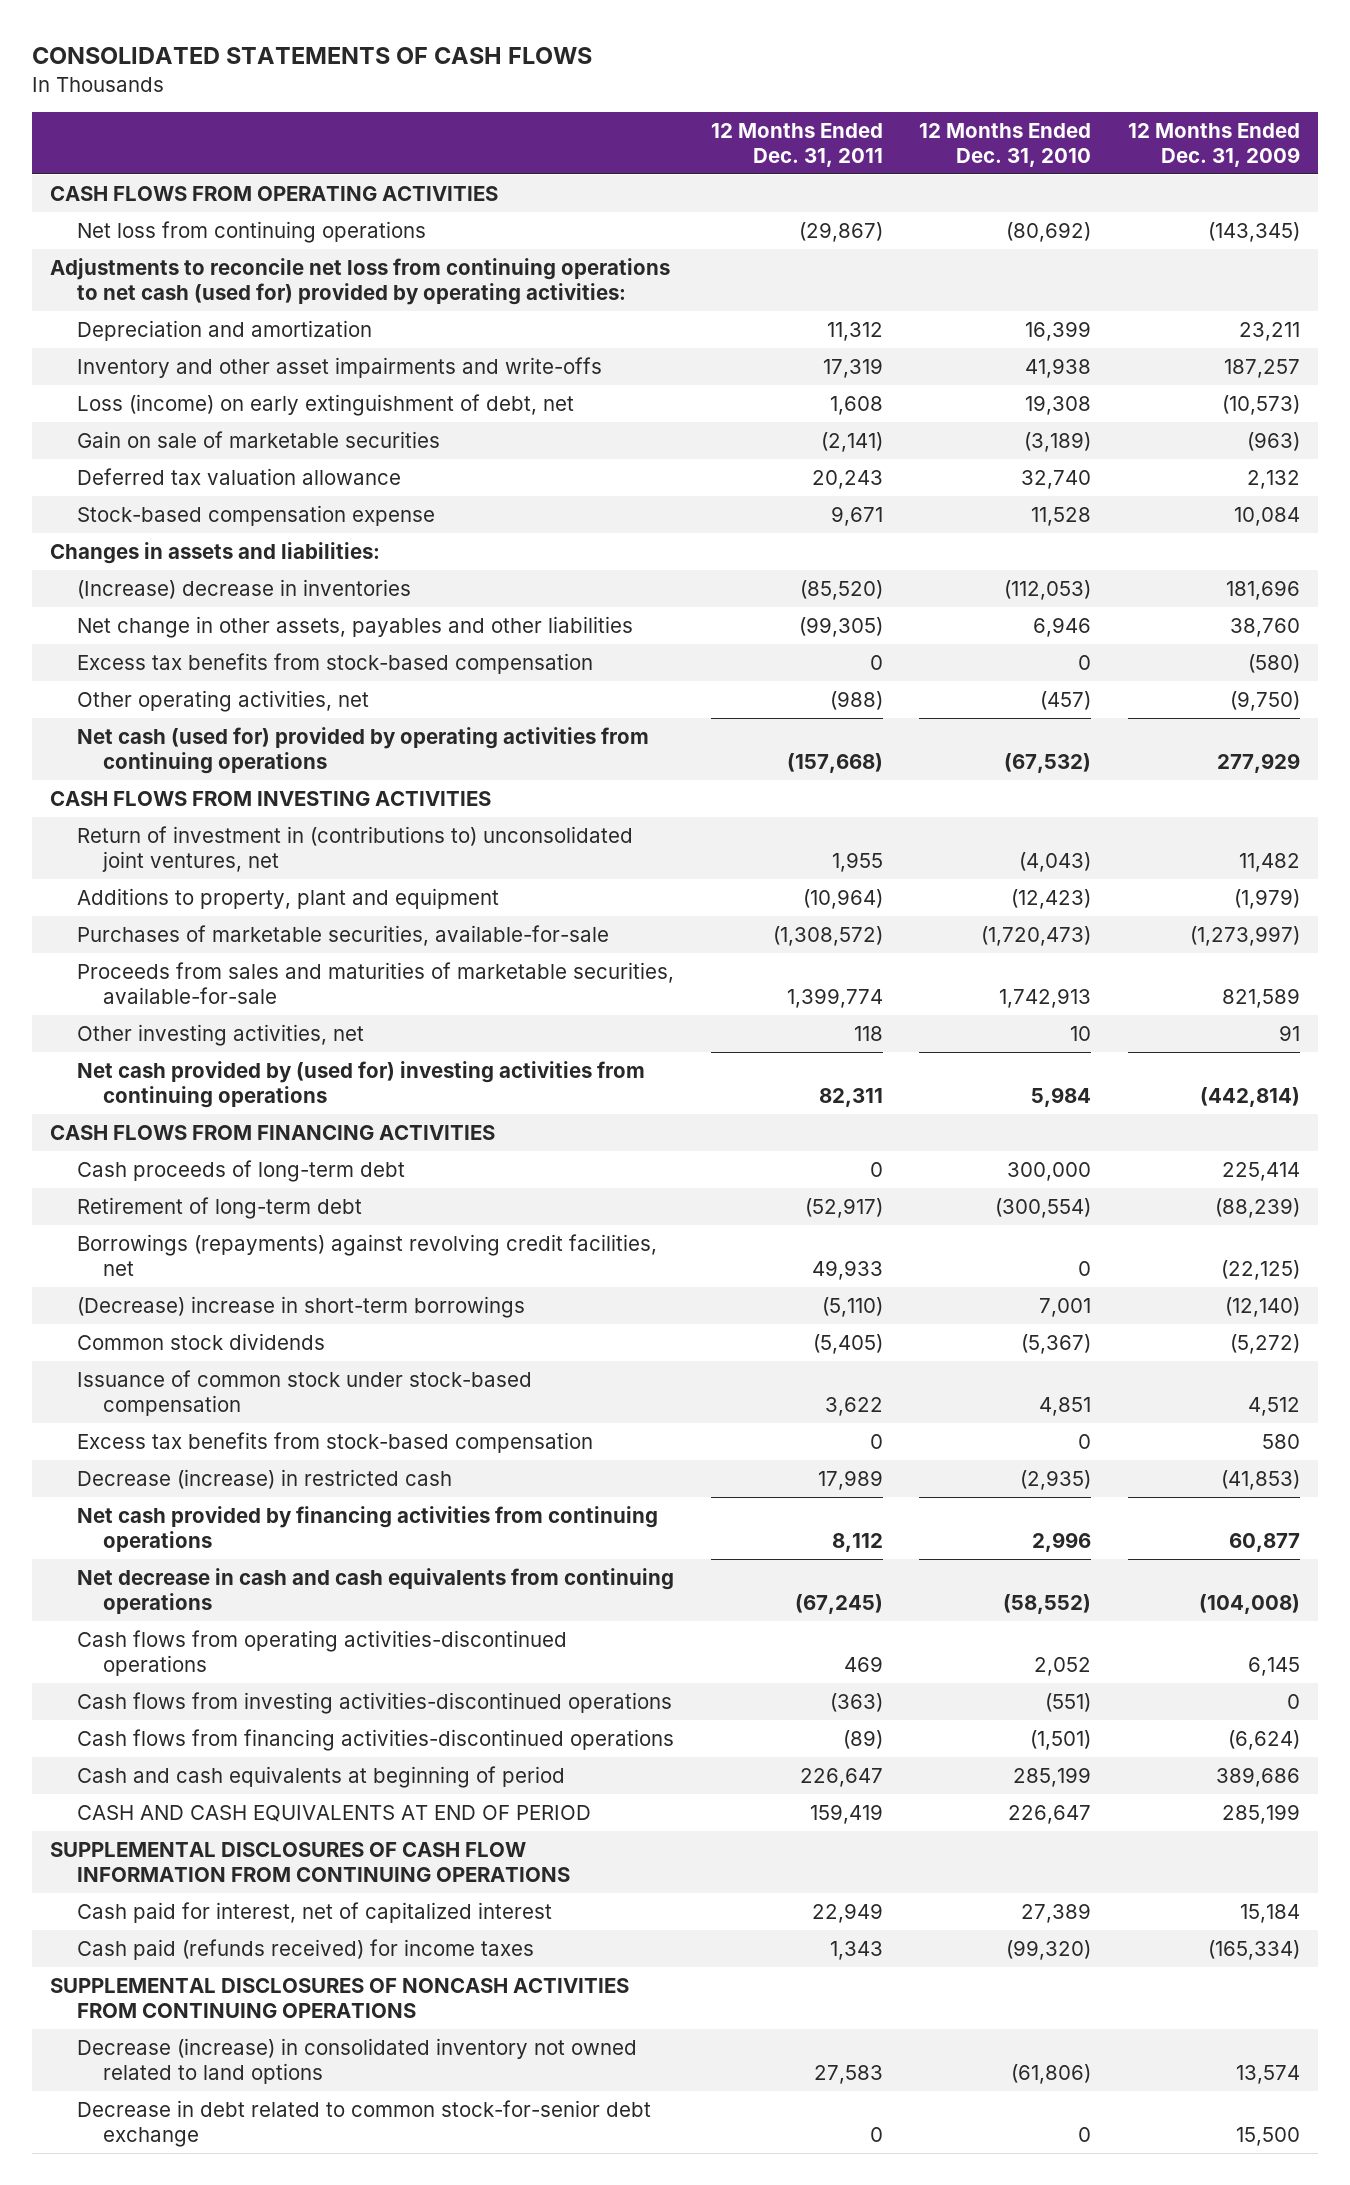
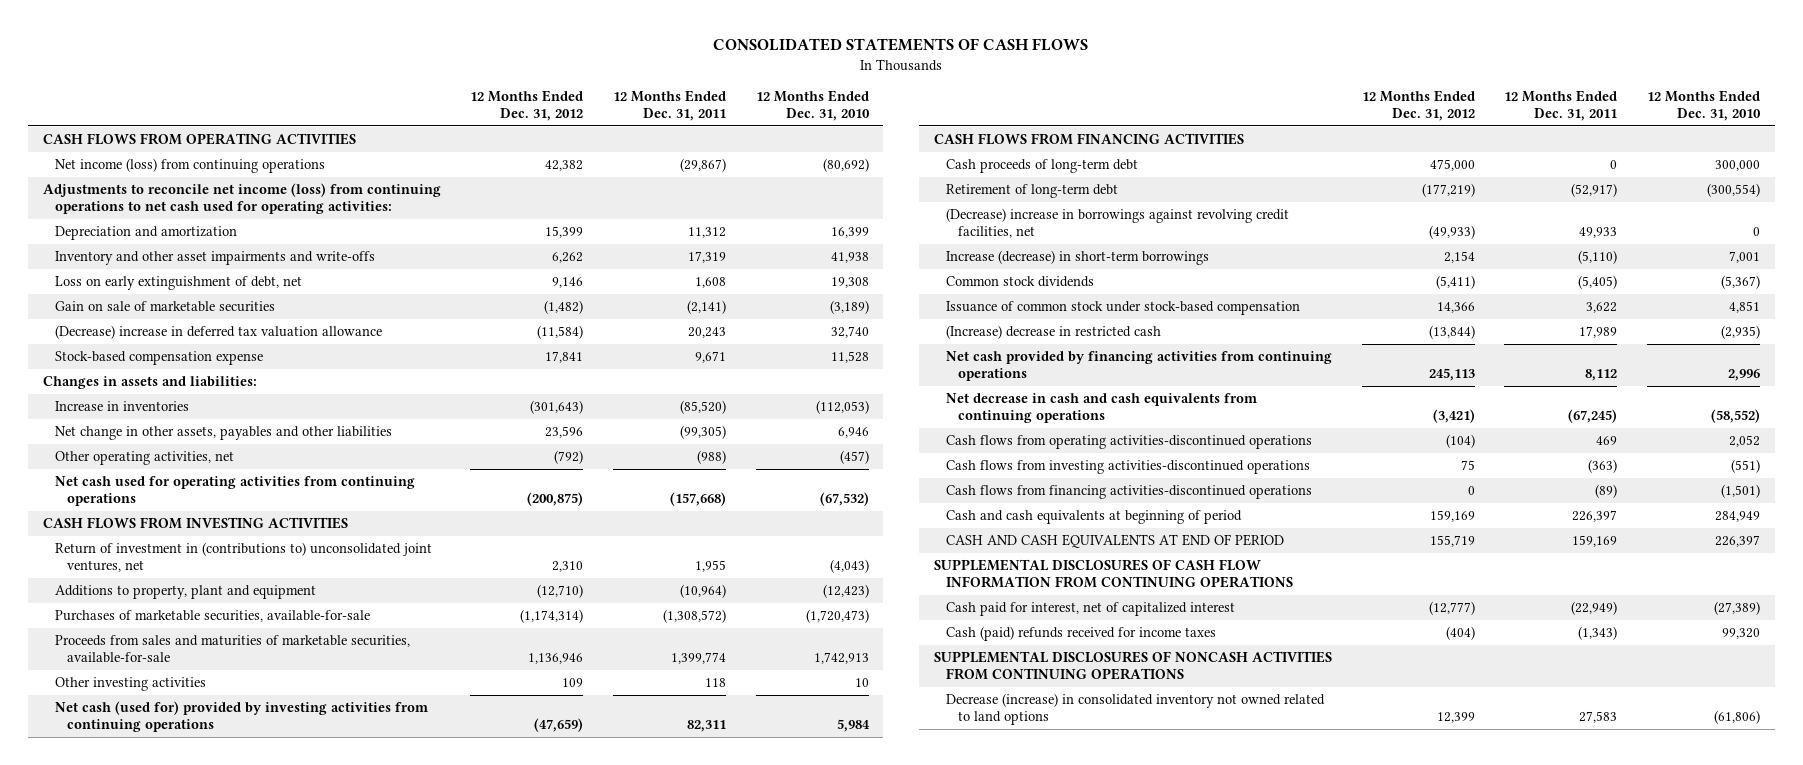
- | 12 Months Ended Dec. 31, 2011 | 12 Months Ended Dec. 31, 2010 | 12 Months Ended Dec. 31, 2009
+ | 12 Months Ended Dec. 31, 2012 | 12 Months Ended Dec. 31, 2011 | 12 Months Ended Dec. 31, 2010
- Net loss from continuing operations | (29,867) | (80,692) | (143,345)
- Adjustments to reconcile net loss from continuing operations to net cash (used for) provided by operating activities:
+ Net income (loss) from continuing operations | 42,382 | (29,867) | (80,692)
+ Adjustments to reconcile net income (loss) from continuing operations to net cash used for operating activities:
- Loss (income) on early extinguishment of debt, net | 1,608 | 19,308 | (10,573)
+ Loss on early extinguishment of debt, net | 9,146 | 1,608 | 19,308
- Deferred tax valuation allowance | 20,243 | 32,740 | 2,132
+ (Decrease) increase in deferred tax valuation allowance | (11,584) | 20,243 | 32,740
- (Increase) decrease in inventories | (85,520) | (112,053) | 181,696
+ Increase in inventories | (301,643) | (85,520) | (112,053)
- Excess tax benefits from stock-based compensation | 0 | 0 | (580)
- Net cash (used for) provided by operating activities from continuing operations | (157,668) | (67,532) | 277,929
+ Net cash used for operating activities from continuing operations | (200,875) | (157,668) | (67,532)
- Other investing activities, net | 118 | 10 | 91
- Net cash provided by (used for) investing activities from continuing operations | 82,311 | 5,984 | (442,814)
+ Other investing activities | 109 | 118 | 10
+ Net cash (used for) provided by investing activities from continuing operations | (47,659) | 82,311 | 5,984
- Borrowings (repayments) against revolving credit facilities, net | 49,933 | 0 | (22,125)
- (Decrease) increase in short-term borrowings | (5,110) | 7,001 | (12,140)
+ (Decrease) increase in borrowings against revolving credit facilities, net | (49,933) | 49,933 | 0
+ Increase (decrease) in short-term borrowings | 2,154 | (5,110) | 7,001
- Excess tax benefits from stock-based compensation | 0 | 0 | 580
- Decrease (increase) in restricted cash | 17,989 | (2,935) | (41,853)
+ (Increase) decrease in restricted cash | (13,844) | 17,989 | (2,935)
- Cash and cash equivalents at beginning of period | 226,647 | 285,199 | 389,686
- CASH AND CASH EQUIVALENTS AT END OF PERIOD | 159,419 | 226,647 | 285,199
+ Cash and cash equivalents at beginning of period | 159,169 | 226,397 | 284,949
+ CASH AND CASH EQUIVALENTS AT END OF PERIOD | 155,719 | 159,169 | 226,397
- Cash paid for interest, net of capitalized interest | 22,949 | 27,389 | 15,184
- Cash paid (refunds received) for income taxes | 1,343 | (99,320) | (165,334)
+ Cash paid for interest, net of capitalized interest | (12,777) | (22,949) | (27,389)
+ Cash (paid) refunds received for income taxes | (404) | (1,343) | 99,320
- Decrease in debt related to common stock-for-senior debt exchange | 0 | 0 | 15,500

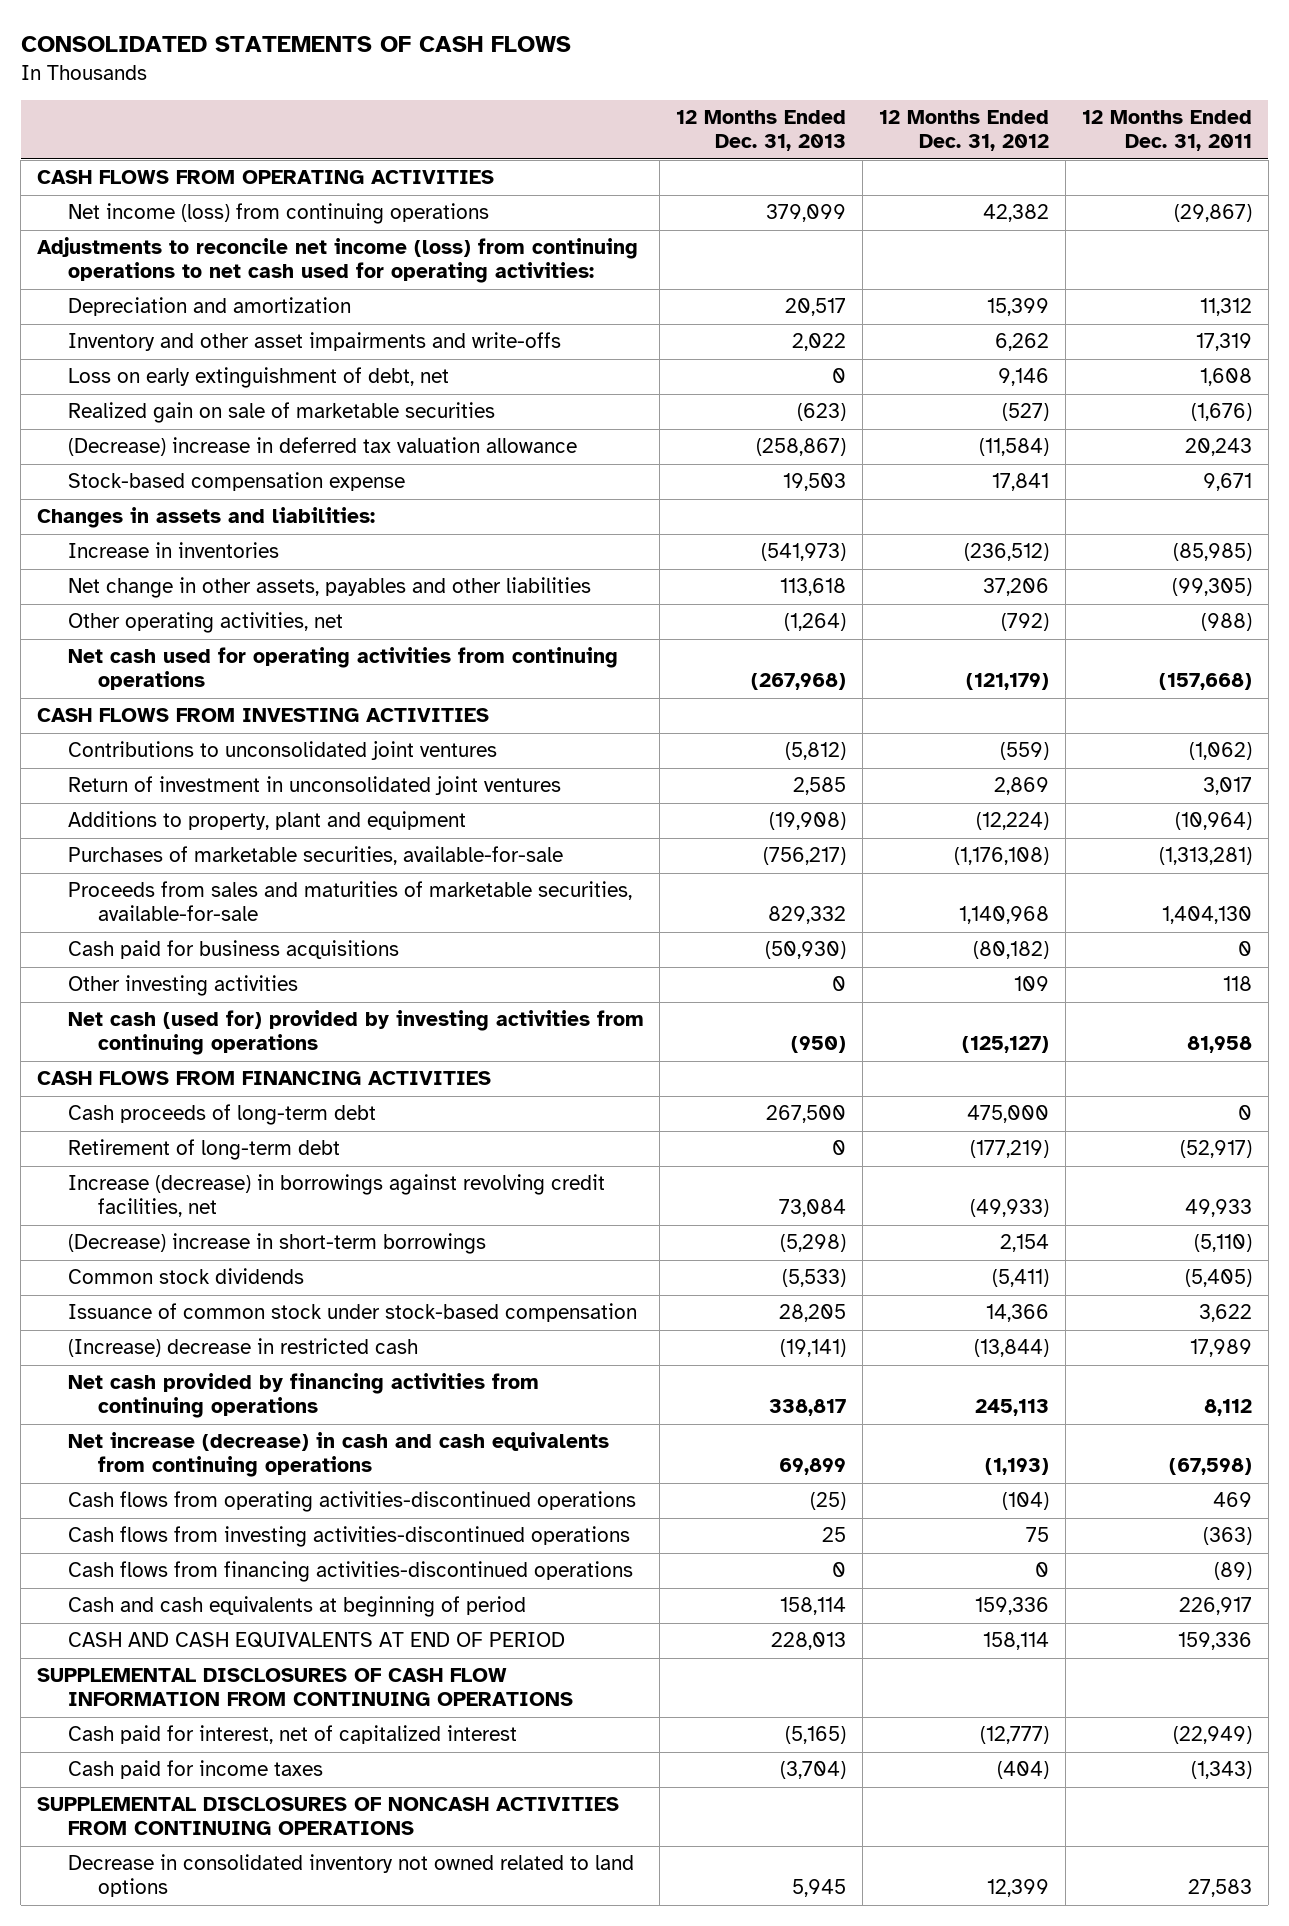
- | 12 Months Ended Dec. 31, 2012 | 12 Months Ended Dec. 31, 2011 | 12 Months Ended Dec. 31, 2010
+ | 12 Months Ended Dec. 31, 2013 | 12 Months Ended Dec. 31, 2012 | 12 Months Ended Dec. 31, 2011
- Gain on sale of marketable securities | (1,482) | (2,141) | (3,189)
+ Realized gain on sale of marketable securities | (623) | (527) | (1,676)
- Increase in inventories | (301,643) | (85,520) | (112,053)
- Net change in other assets, payables and other liabilities | 23,596 | (99,305) | 6,946
+ Increase in inventories | (541,973) | (236,512) | (85,985)
+ Net change in other assets, payables and other liabilities | 113,618 | 37,206 | (99,305)
- Net cash used for operating activities from continuing operations | (200,875) | (157,668) | (67,532)
+ Net cash used for operating activities from continuing operations | (267,968) | (121,179) | (157,668)
- Return of investment in (contributions to) unconsolidated joint ventures, net | 2,310 | 1,955 | (4,043)
- Additions to property, plant and equipment | (12,710) | (10,964) | (12,423)
- Purchases of marketable securities, available-for-sale | (1,174,314) | (1,308,572) | (1,720,473)
- Proceeds from sales and maturities of marketable securities, available-for-sale | 1,136,946 | 1,399,774 | 1,742,913
+ Contributions to unconsolidated joint ventures | (5,812) | (559) | (1,062)
+ Return of investment in unconsolidated joint ventures | 2,585 | 2,869 | 3,017
+ Additions to property, plant and equipment | (19,908) | (12,224) | (10,964)
+ Purchases of marketable securities, available-for-sale | (756,217) | (1,176,108) | (1,313,281)
+ Proceeds from sales and maturities of marketable securities, available-for-sale | 829,332 | 1,140,968 | 1,404,130
+ Cash paid for business acquisitions | (50,930) | (80,182) | 0
- Net cash (used for) provided by investing activities from continuing operations | (47,659) | 82,311 | 5,984
+ Net cash (used for) provided by investing activities from continuing operations | (950) | (125,127) | 81,958
- (Decrease) increase in borrowings against revolving credit facilities, net | (49,933) | 49,933 | 0
- Increase (decrease) in short-term borrowings | 2,154 | (5,110) | 7,001
+ Increase (decrease) in borrowings against revolving credit facilities, net | 73,084 | (49,933) | 49,933
+ (Decrease) increase in short-term borrowings | (5,298) | 2,154 | (5,110)
- Net decrease in cash and cash equivalents from continuing operations | (3,421) | (67,245) | (58,552)
+ Net increase (decrease) in cash and cash equivalents from continuing operations | 69,899 | (1,193) | (67,598)
- Cash and cash equivalents at beginning of period | 159,169 | 226,397 | 284,949
- CASH AND CASH EQUIVALENTS AT END OF PERIOD | 155,719 | 159,169 | 226,397
+ Cash and cash equivalents at beginning of period | 158,114 | 159,336 | 226,917
+ CASH AND CASH EQUIVALENTS AT END OF PERIOD | 228,013 | 158,114 | 159,336
- Cash (paid) refunds received for income taxes | (404) | (1,343) | 99,320
+ Cash paid for income taxes | (3,704) | (404) | (1,343)
- Decrease (increase) in consolidated inventory not owned related to land options | 12,399 | 27,583 | (61,806)
+ Decrease in consolidated inventory not owned related to land options | 5,945 | 12,399 | 27,583

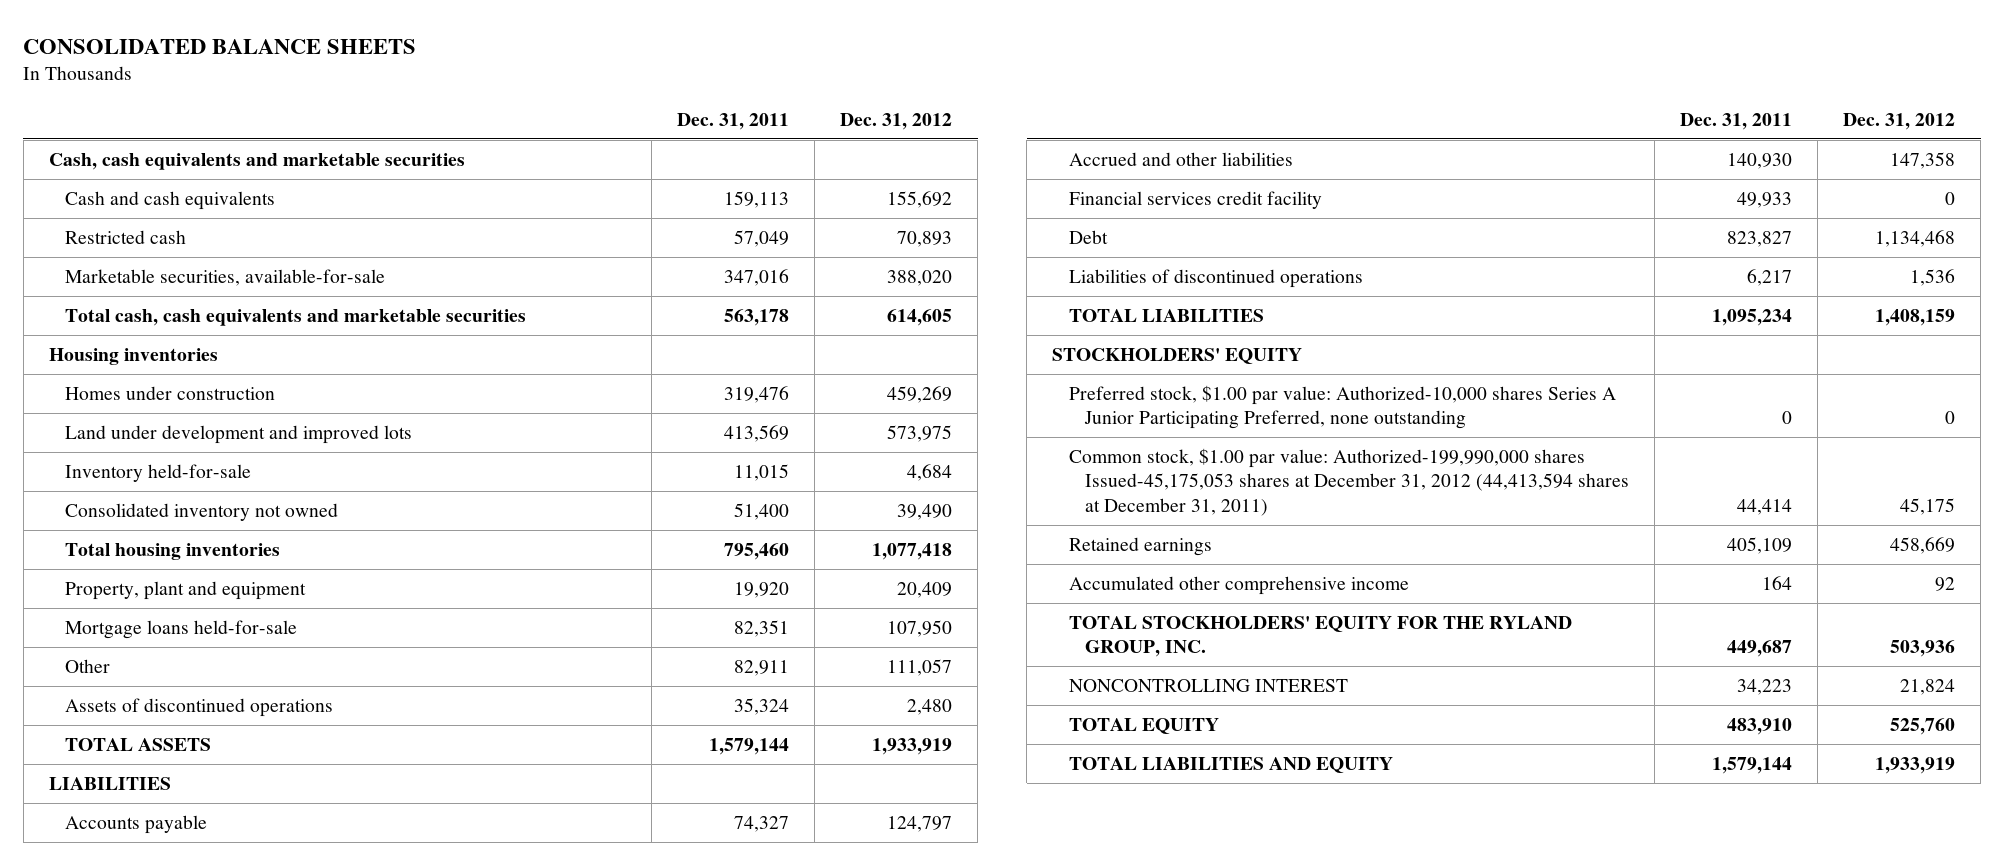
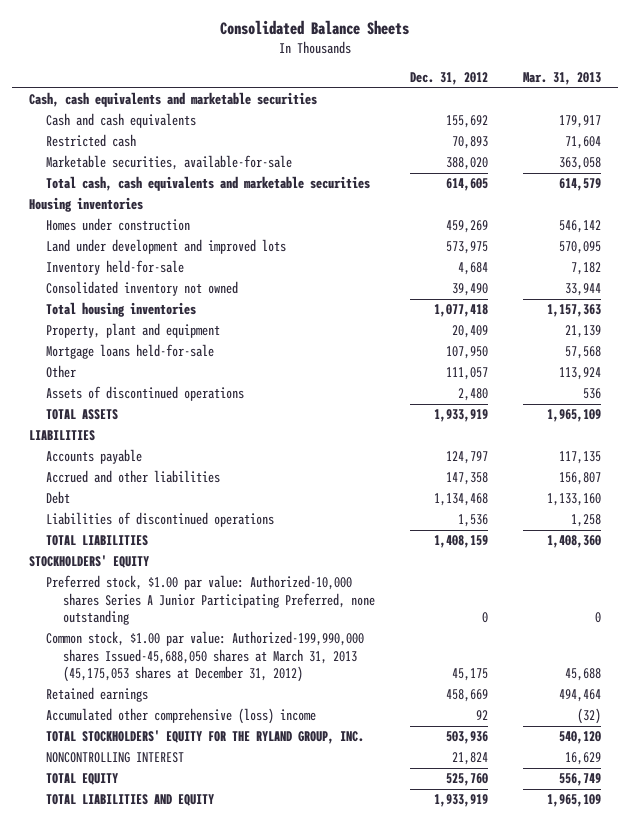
- CONSOLIDATED BALANCE SHEETS
+ Consolidated Balance Sheets
- | Dec. 31, 2011 | Dec. 31, 2012
+ | Dec. 31, 2012 | Mar. 31, 2013
- Financial services credit facility | 49,933 | 0
- Common stock, $1.00 par value: Authorized-199,990,000 shares Issued-45,175,053 shares at December 31, 2012 (44,413,594 shares at December 31, 2011) | 44,414 | 45,175
+ Common stock, $1.00 par value: Authorized-199,990,000 shares Issued-45,688,050 shares at March 31, 2013 (45,175,053 shares at December 31, 2012) | 45,175 | 45,688
- Accumulated other comprehensive income | 164 | 92
+ Accumulated other comprehensive (loss) income | 92 | (32)

